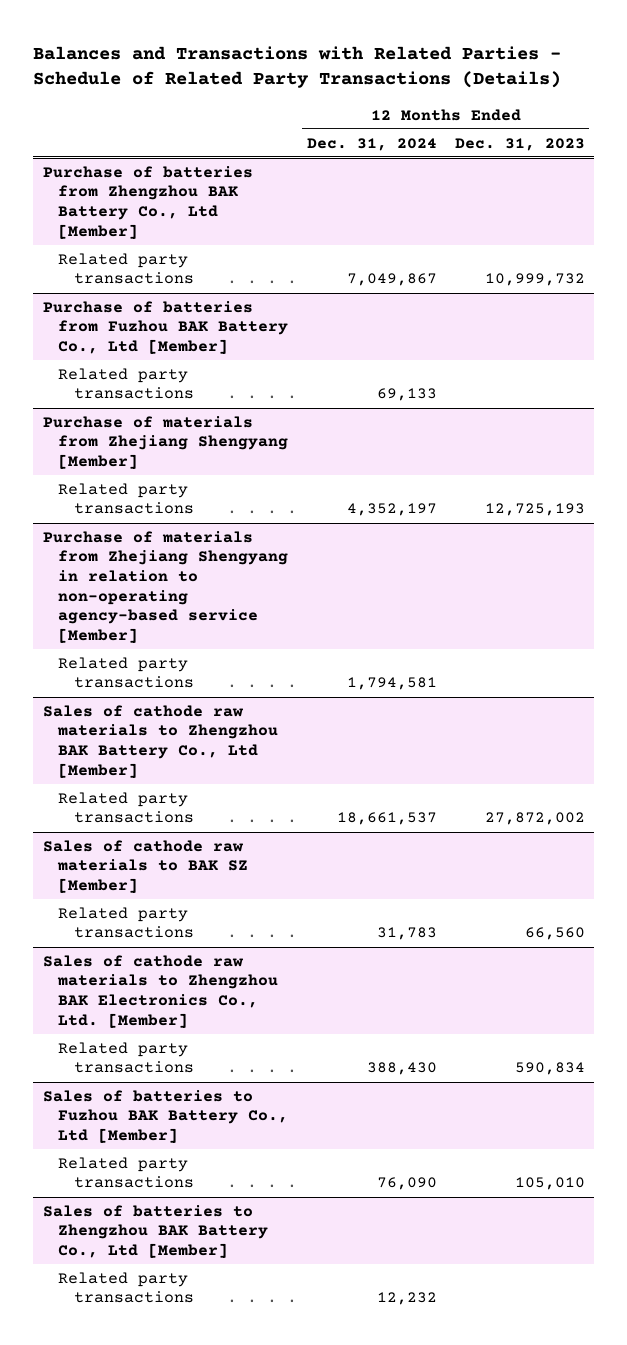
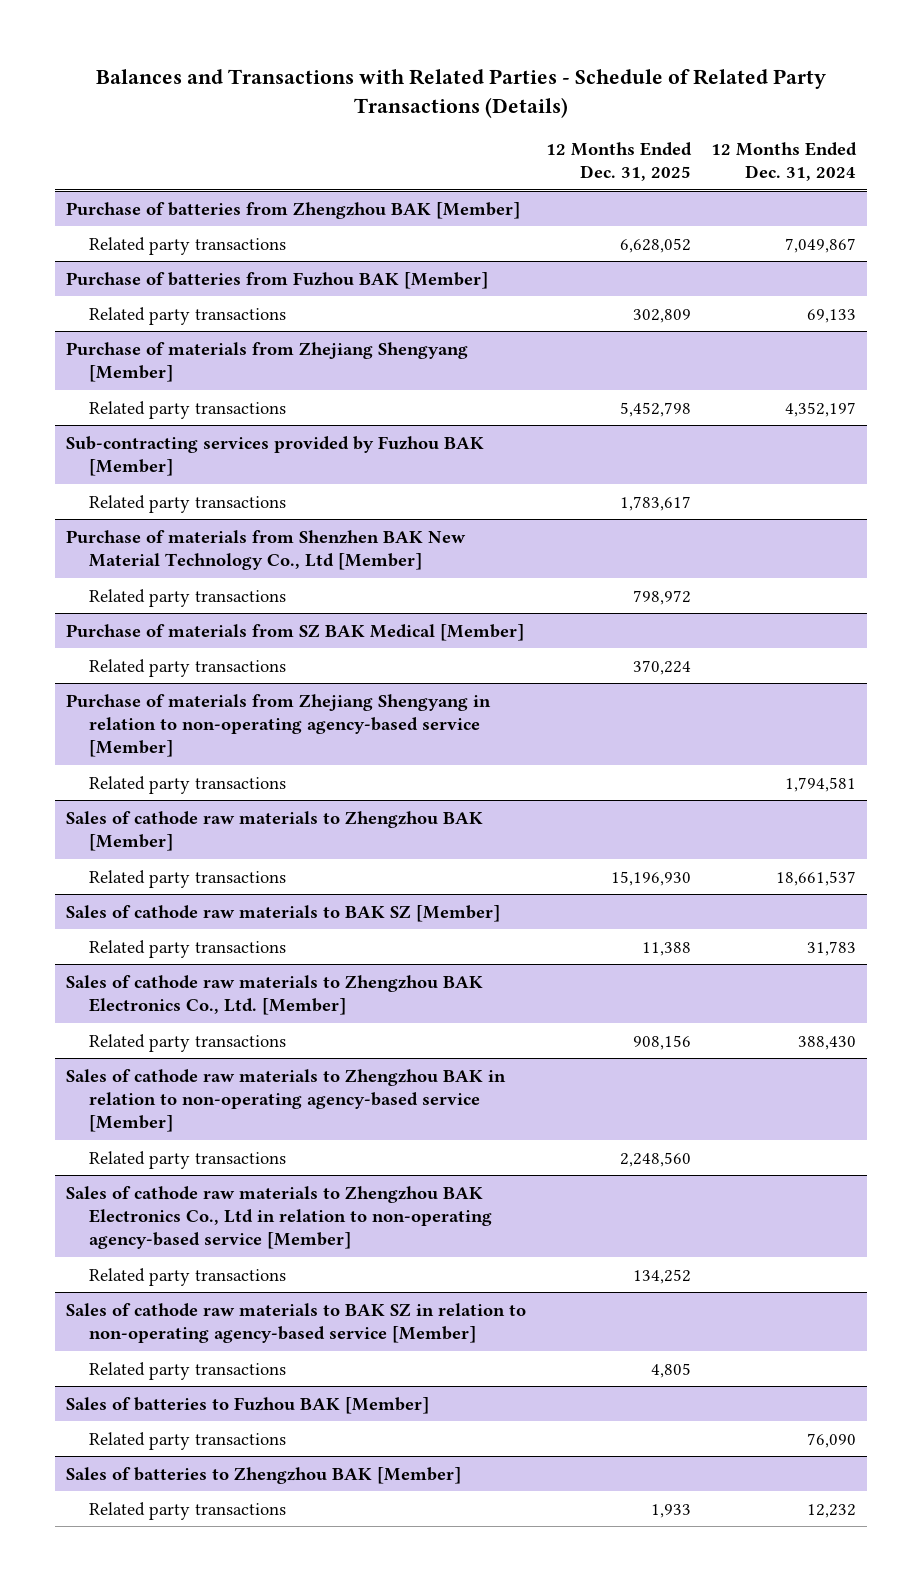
- | 12 Months Ended Dec. 31, 2024 | 12 Months Ended Dec. 31, 2023
+ | 12 Months Ended Dec. 31, 2025 | 12 Months Ended Dec. 31, 2024
- Purchase of batteries from Zhengzhou BAK Battery Co., Ltd [Member]
+ Purchase of batteries from Zhengzhou BAK [Member]
- Purchase of batteries from Fuzhou BAK Battery Co., Ltd [Member]
+ Purchase of batteries from Fuzhou BAK [Member]
+ Sub-contracting services provided by Fuzhou BAK [Member]
+ Related party transactions | 1,783,617 |
+ Purchase of materials from Shenzhen BAK New Material Technology Co., Ltd [Member]
+ Related party transactions | 798,972 |
+ Purchase of materials from SZ BAK Medical [Member]
+ Related party transactions | 370,224 |
- Sales of cathode raw materials to Zhengzhou BAK Battery Co., Ltd [Member]
+ Sales of cathode raw materials to Zhengzhou BAK [Member]
- Sales of batteries to Fuzhou BAK Battery Co., Ltd [Member]
+ Sales of cathode raw materials to Zhengzhou BAK in relation to non-operating agency-based service [Member]
+ Related party transactions | 2,248,560 |
+ Sales of cathode raw materials to Zhengzhou BAK Electronics Co., Ltd in relation to non-operating agency-based service [Member]
+ Related party transactions | 134,252 |
+ Sales of cathode raw materials to BAK SZ in relation to non-operating agency-based service [Member]
+ Related party transactions | 4,805 |
+ Sales of batteries to Fuzhou BAK [Member]
- Sales of batteries to Zhengzhou BAK Battery Co., Ltd [Member]
+ Sales of batteries to Zhengzhou BAK [Member]

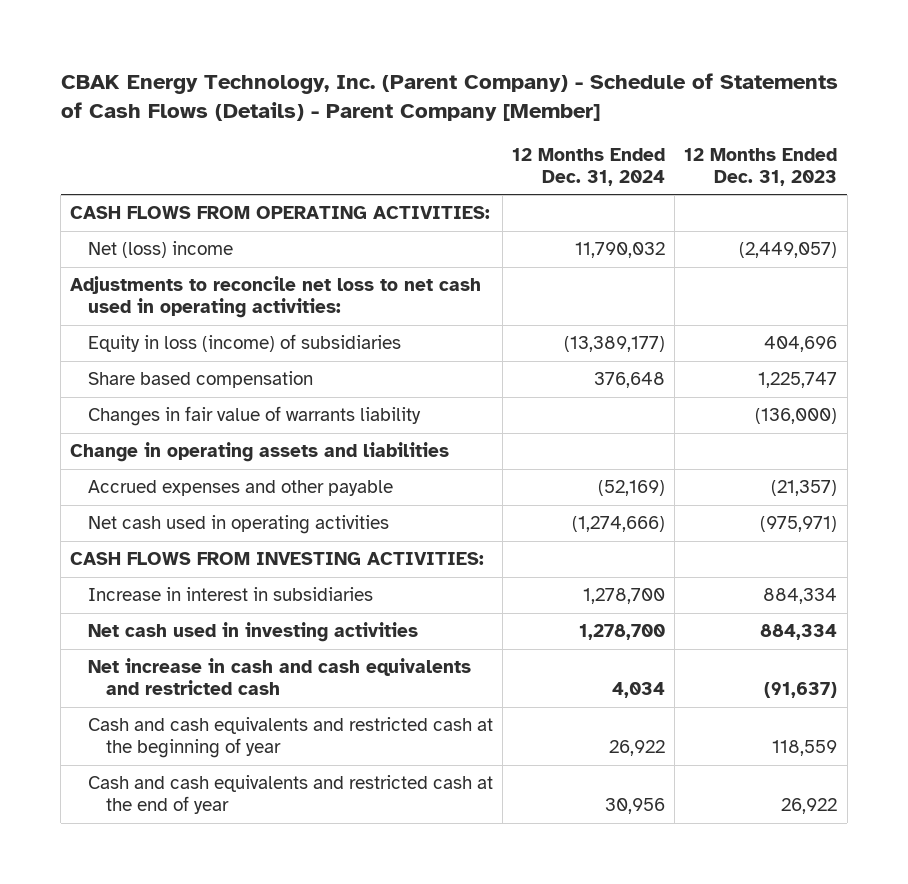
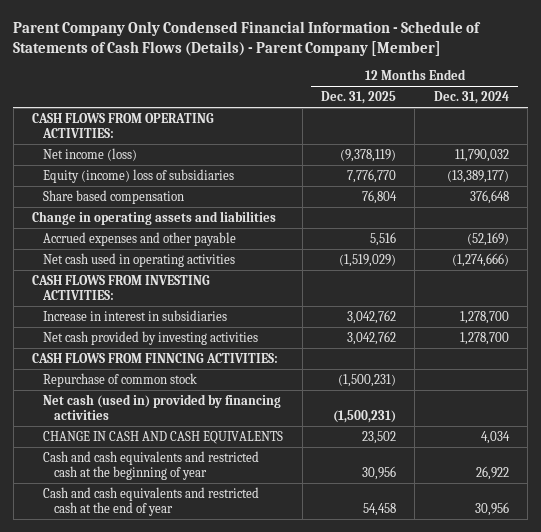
- CBAK Energy Technology, Inc. (Parent Company) - Schedule of Statements of Cash Flows (Details) - Parent Company [Member]
+ Parent Company Only Condensed Financial Information - Schedule of Statements of Cash Flows (Details) - Parent Company [Member]
- | 12 Months Ended Dec. 31, 2024 | 12 Months Ended Dec. 31, 2023
+ | 12 Months Ended Dec. 31, 2025 | 12 Months Ended Dec. 31, 2024
- Net (loss) income | 11,790,032 | (2,449,057)
- Adjustments to reconcile net loss to net cash used in operating activities:
- Equity in loss (income) of subsidiaries | (13,389,177) | 404,696
+ Net income (loss) | (9,378,119) | 11,790,032
+ Equity (income) loss of subsidiaries | 7,776,770 | (13,389,177)
- Changes in fair value of warrants liability | | (136,000)
- Net cash used in investing activities | 1,278,700 | 884,334
- Net increase in cash and cash equivalents and restricted cash | 4,034 | (91,637)
+ Net cash provided by investing activities | 3,042,762 | 1,278,700
+ CASH FLOWS FROM FINNCING ACTIVITIES:
+ Repurchase of common stock | (1,500,231) |
+ Net cash (used in) provided by financing activities | (1,500,231) |
+ CHANGE IN CASH AND CASH EQUIVALENTS | 23,502 | 4,034

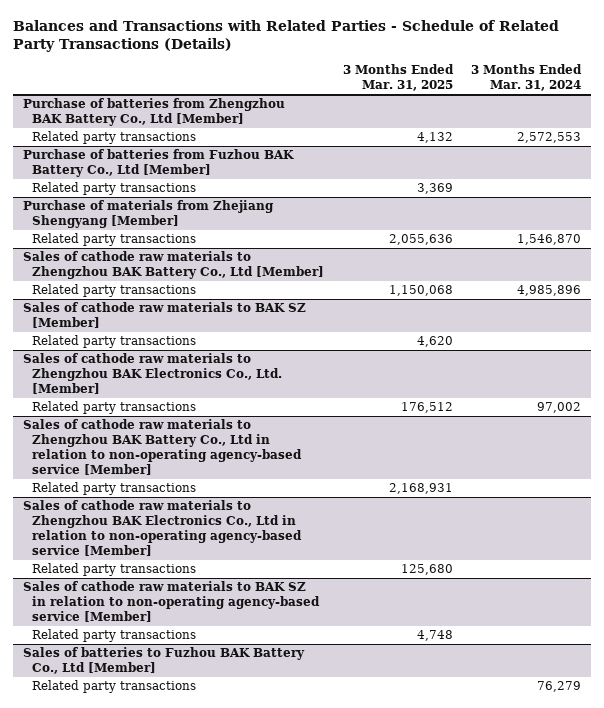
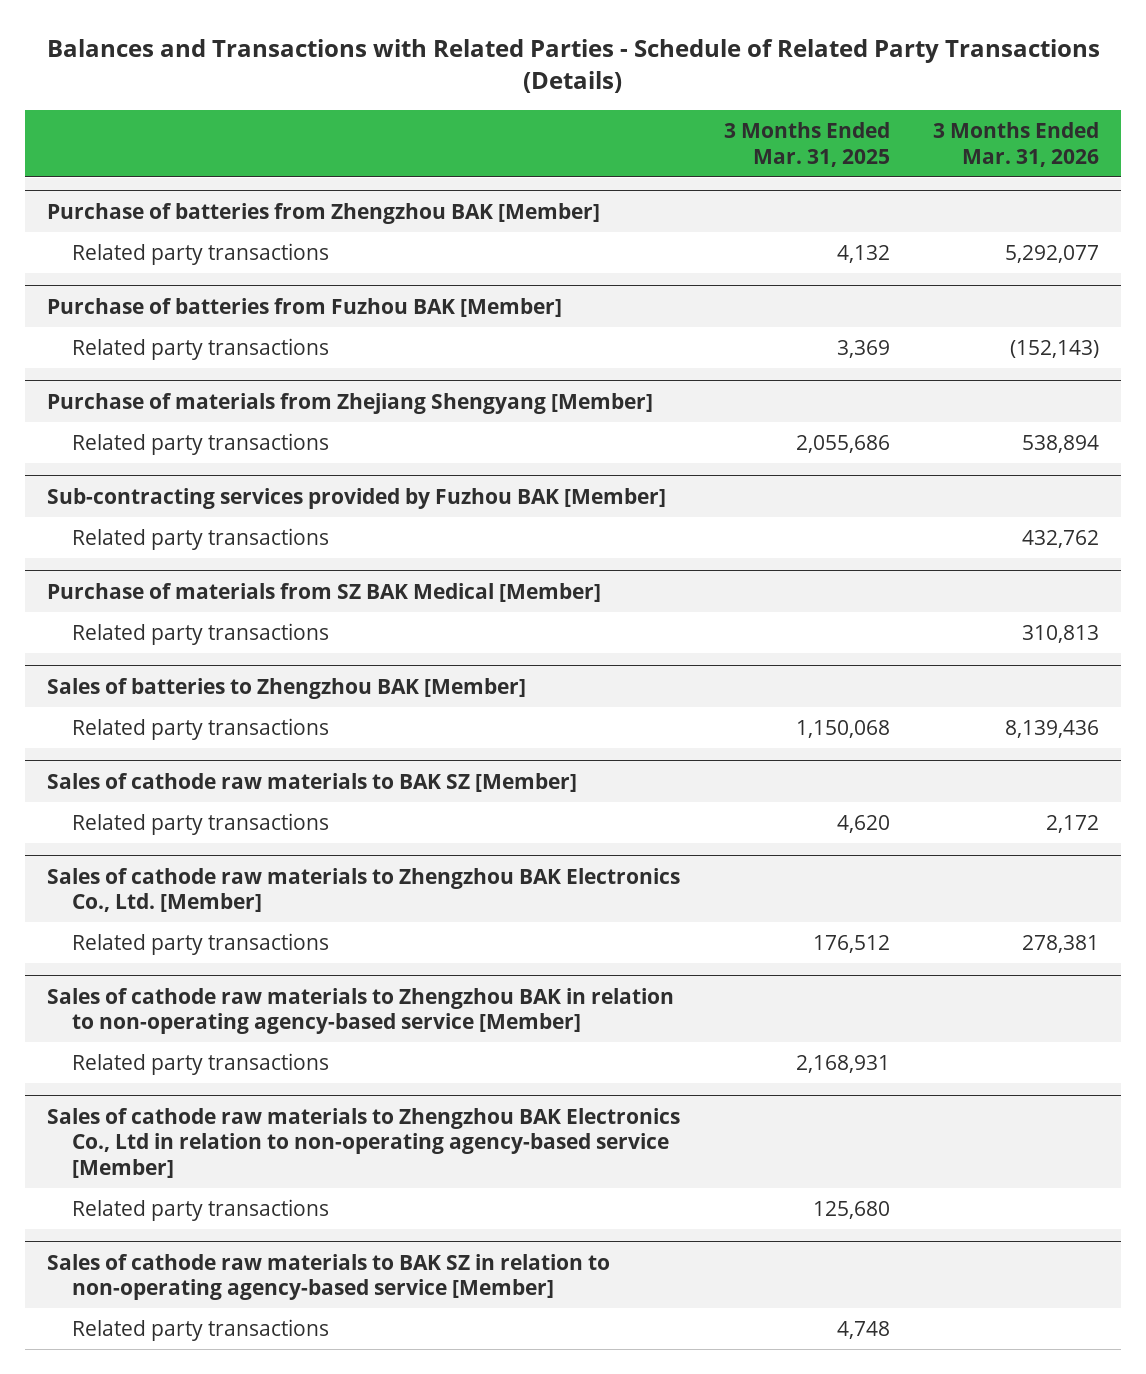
- | 3 Months Ended Mar. 31, 2025 | 3 Months Ended Mar. 31, 2024
+ | 3 Months Ended Mar. 31, 2025 | 3 Months Ended Mar. 31, 2026
- Purchase of batteries from Zhengzhou BAK Battery Co., Ltd [Member]
+ Purchase of batteries from Zhengzhou BAK [Member]
- Purchase of batteries from Fuzhou BAK Battery Co., Ltd [Member]
+ Purchase of batteries from Fuzhou BAK [Member]
@ Purchase of materials from Zhejiang Shengyang [Member]
- Related party transactions | 2,055,636 | 1,546,870
- Sales of cathode raw materials to Zhengzhou BAK Battery Co., Ltd [Member]
@ Purchase of materials from Zhejiang Shengyang [Member]
+ Related party transactions | 2,055,686 | 538,894
+ Sub-contracting services provided by Fuzhou BAK [Member]
+ Related party transactions | | 432,762
+ Purchase of materials from SZ BAK Medical [Member]
+ Related party transactions | | 310,813
+ Sales of batteries to Zhengzhou BAK [Member]
- Sales of cathode raw materials to Zhengzhou BAK Battery Co., Ltd in relation to non-operating agency-based service [Member]
+ Sales of cathode raw materials to Zhengzhou BAK in relation to non-operating agency-based service [Member]
- Sales of batteries to Fuzhou BAK Battery Co., Ltd [Member]
- Related party transactions | | 76,279

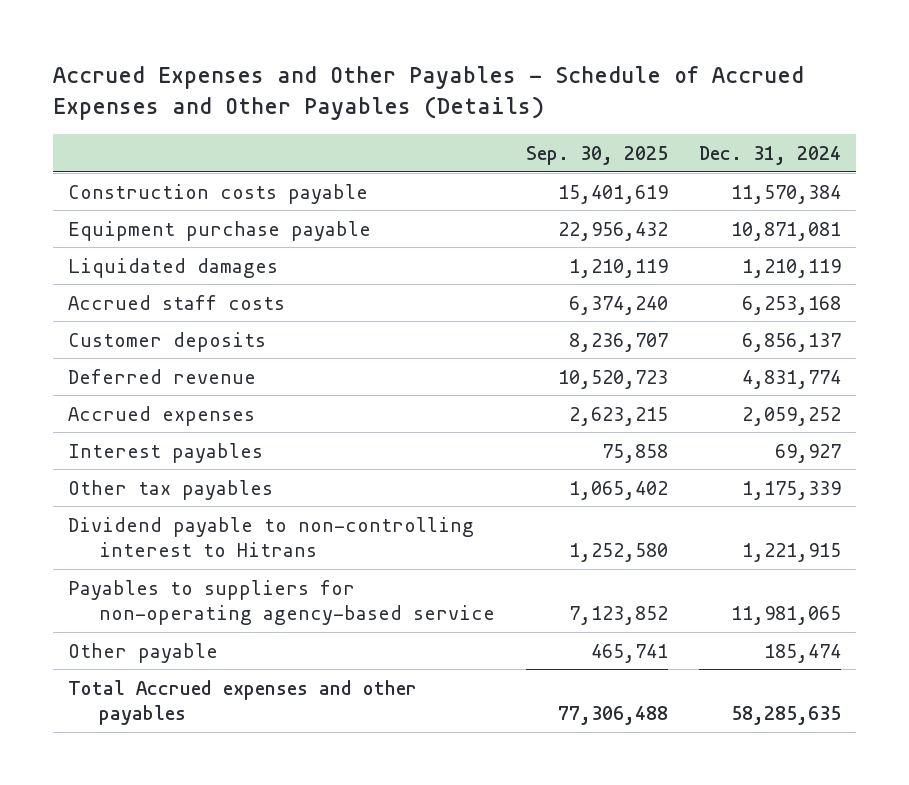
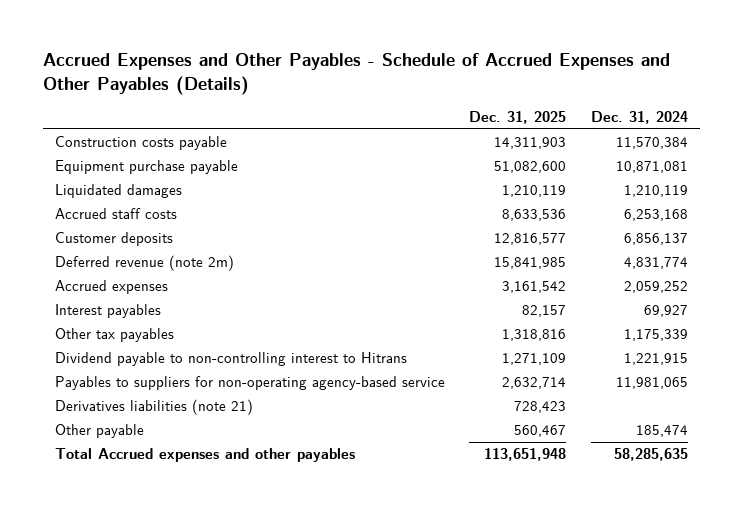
- | Sep. 30, 2025 | Dec. 31, 2024
+ | Dec. 31, 2025 | Dec. 31, 2024
- Deferred revenue | 10,520,723 | 4,831,774
+ Deferred revenue (note 2m) | 15,841,985 | 4,831,774
+ Derivatives liabilities (note 21) | 728,423 |

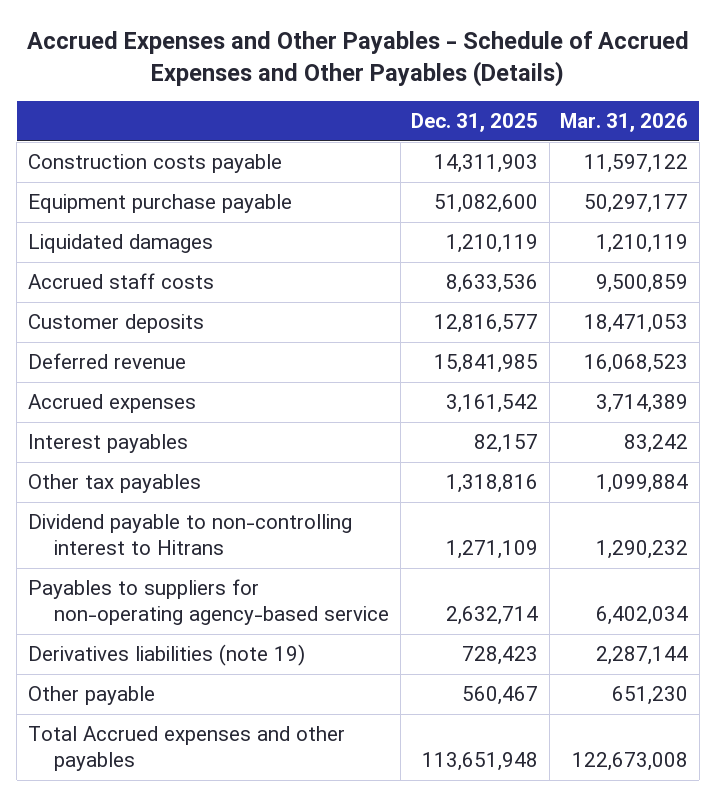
- | Dec. 31, 2025 | Dec. 31, 2024
+ | Dec. 31, 2025 | Mar. 31, 2026
- Deferred revenue (note 2m) | 15,841,985 | 4,831,774
+ Deferred revenue | 15,841,985 | 16,068,523
- Derivatives liabilities (note 21) | 728,423 |
+ Derivatives liabilities (note 19) | 728,423 | 2,287,144

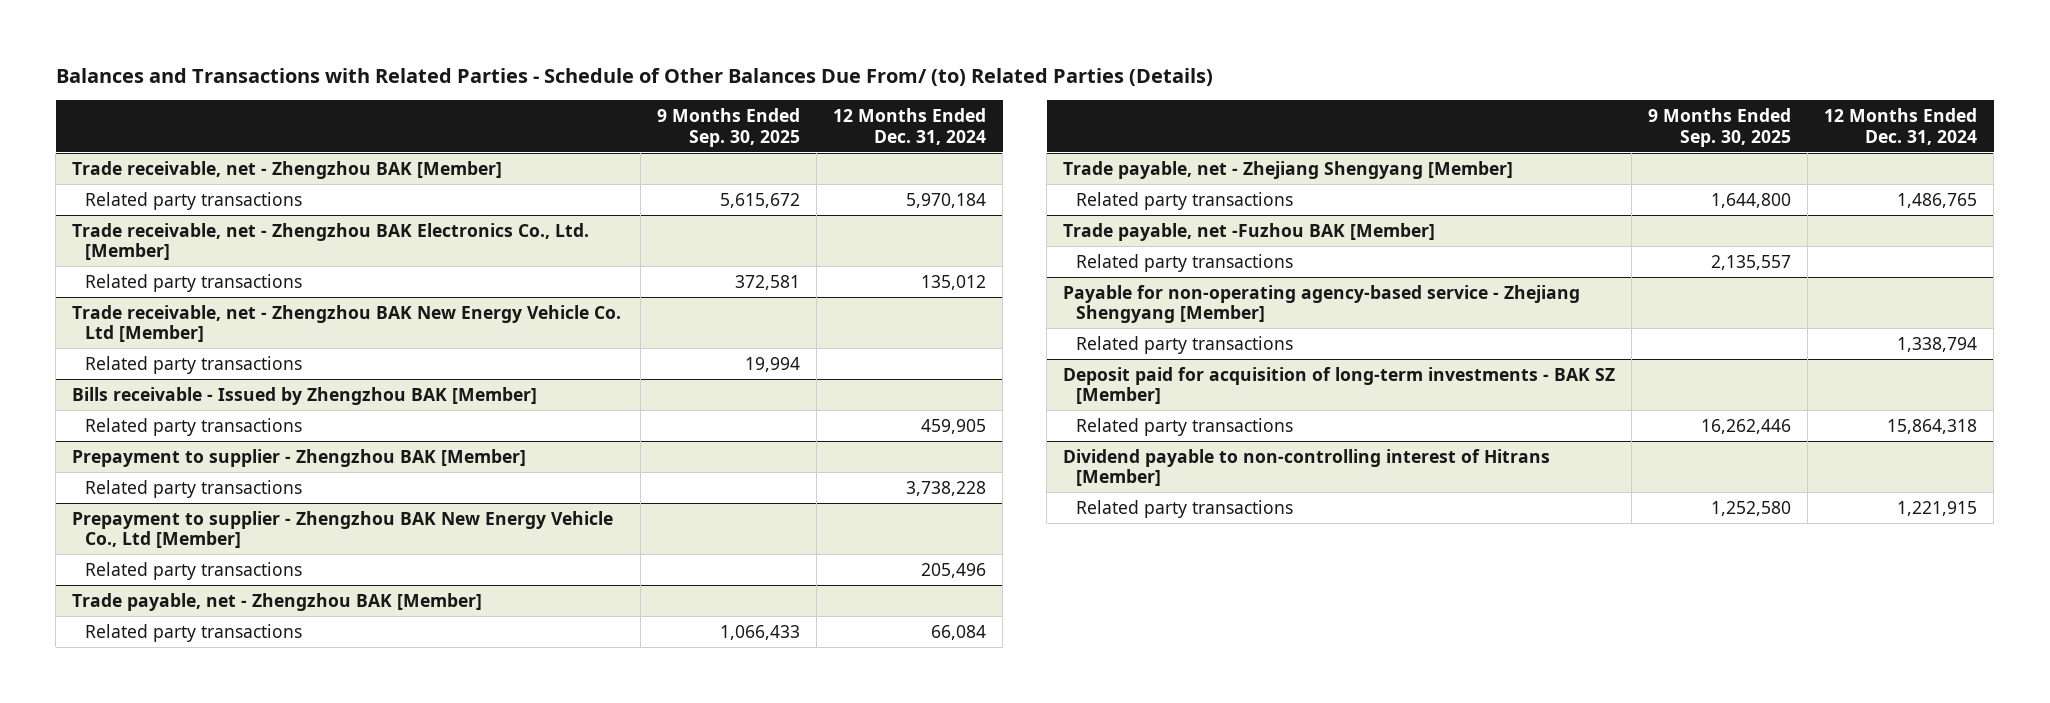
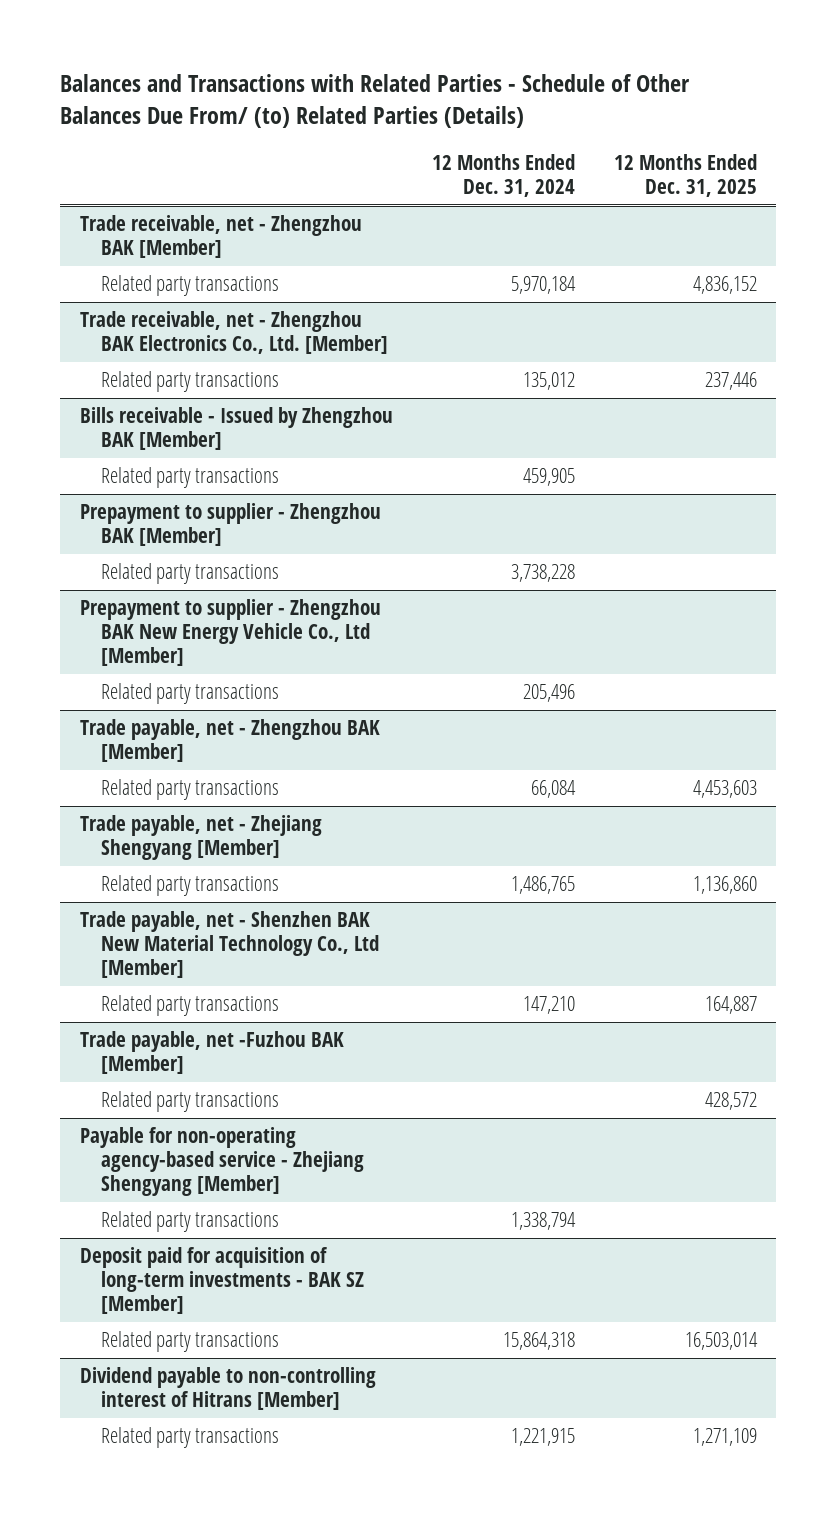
- | 9 Months Ended Sep. 30, 2025 | 12 Months Ended Dec. 31, 2024
+ | 12 Months Ended Dec. 31, 2024 | 12 Months Ended Dec. 31, 2025
- Trade receivable, net - Zhengzhou BAK New Energy Vehicle Co. Ltd [Member]
- Related party transactions | 19,994 |
+ Trade payable, net - Shenzhen BAK New Material Technology Co., Ltd [Member]
+ Related party transactions | 147,210 | 164,887

